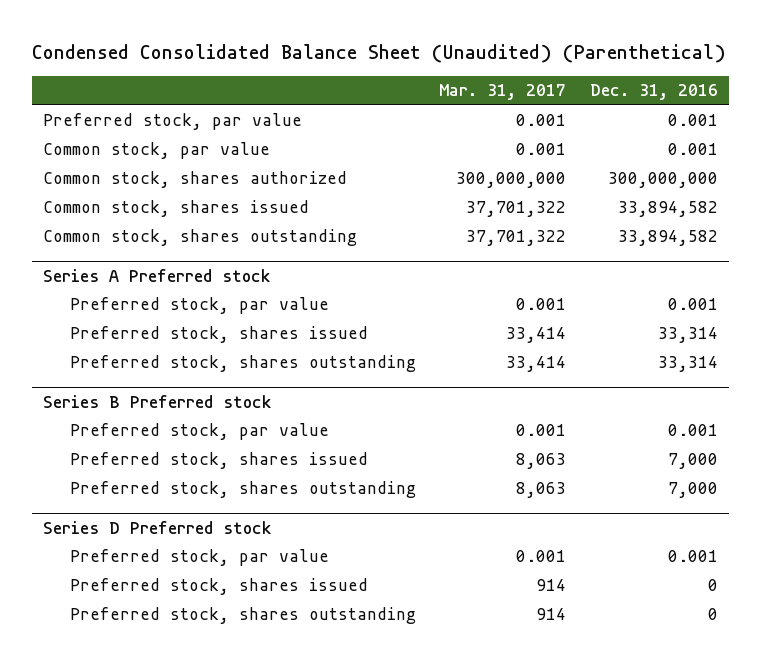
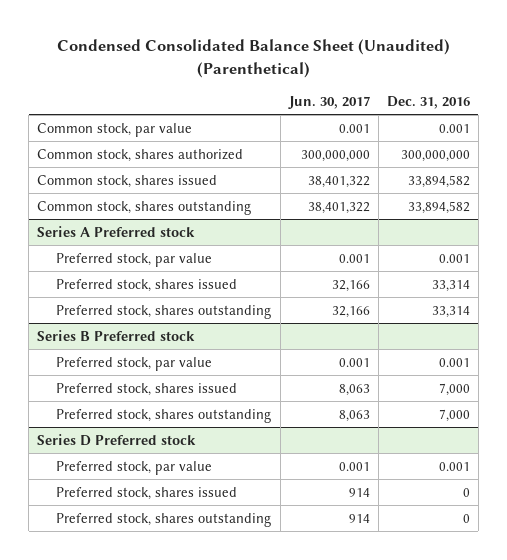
- | Mar. 31, 2017 | Dec. 31, 2016
+ | Jun. 30, 2017 | Dec. 31, 2016
- Preferred stock, par value | 0.001 | 0.001

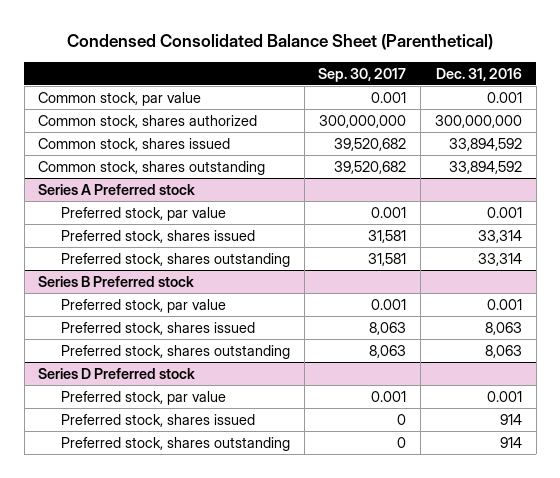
- Condensed Consolidated Balance Sheet (Unaudited) (Parenthetical)
+ Condensed Consolidated Balance Sheet (Parenthetical)
- | Jun. 30, 2017 | Dec. 31, 2016
+ | Sep. 30, 2017 | Dec. 31, 2016
- Common stock, shares issued | 38,401,322 | 33,894,582
- Common stock, shares outstanding | 38,401,322 | 33,894,582
+ Common stock, shares issued | 39,520,682 | 33,894,592
+ Common stock, shares outstanding | 39,520,682 | 33,894,592
@ Series B Preferred stock
- Preferred stock, shares issued | 8,063 | 7,000
- Preferred stock, shares outstanding | 8,063 | 7,000
+ Preferred stock, shares issued | 8,063 | 8,063
+ Preferred stock, shares outstanding | 8,063 | 8,063
@ Series D Preferred stock
- Preferred stock, shares issued | 914 | 0
- Preferred stock, shares outstanding | 914 | 0
+ Preferred stock, shares issued | 0 | 914
+ Preferred stock, shares outstanding | 0 | 914

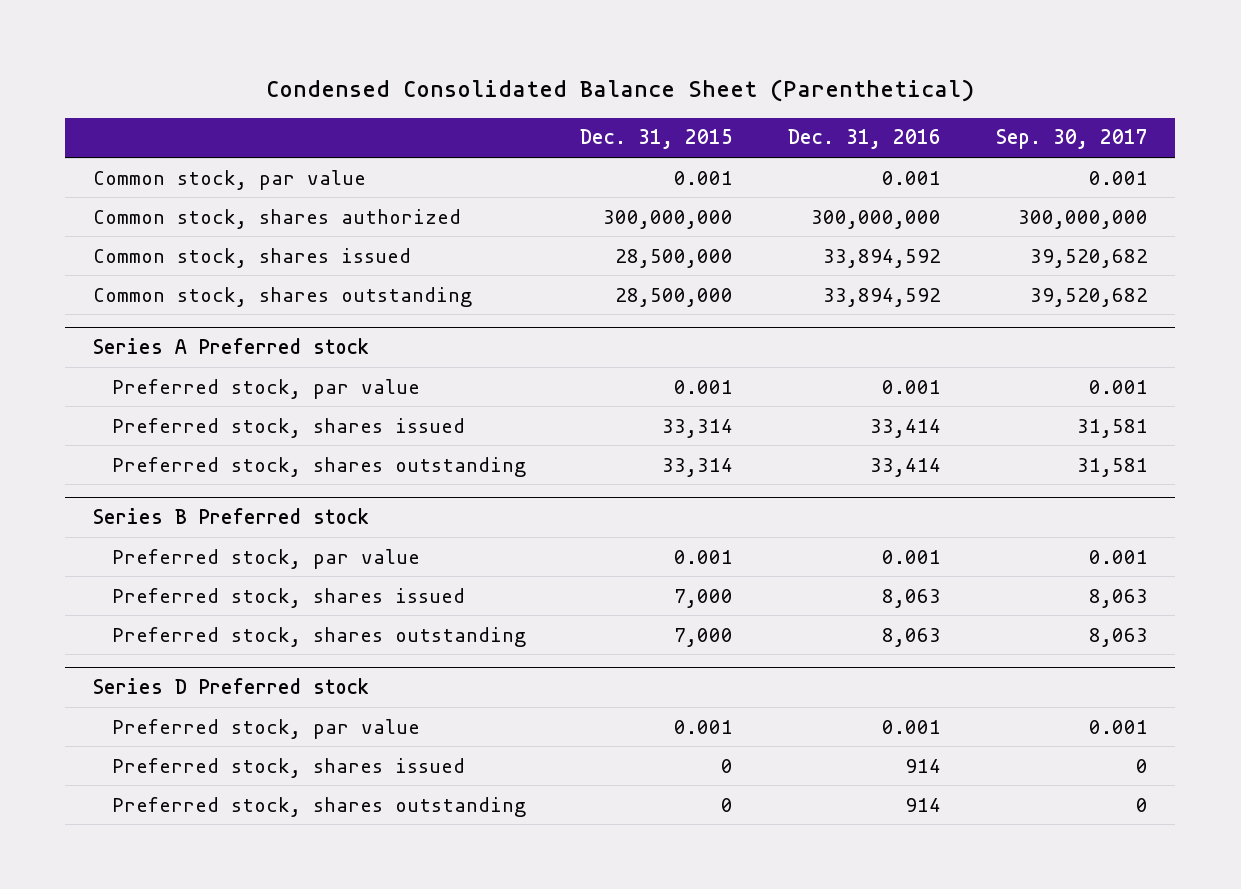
- | Sep. 30, 2017 | Dec. 31, 2016
+ | Dec. 31, 2015 | Dec. 31, 2016 | Sep. 30, 2017
@ Series A Preferred stock
- Preferred stock, shares issued | 31,581 | 33,314
- Preferred stock, shares outstanding | 31,581 | 33,314
+ Preferred stock, shares issued | 33,314 | 33,414 | 31,581
+ Preferred stock, shares outstanding | 33,314 | 33,414 | 31,581

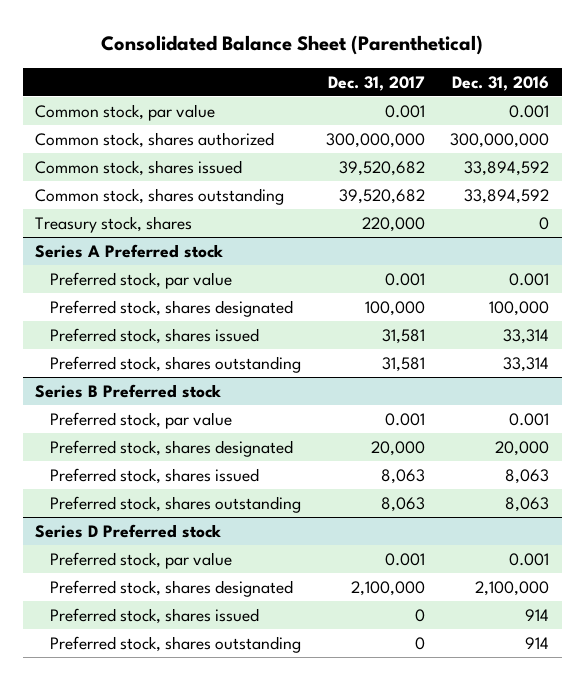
- Condensed Consolidated Balance Sheet (Parenthetical)
+ Consolidated Balance Sheet (Parenthetical)
- | Dec. 31, 2015 | Dec. 31, 2016 | Sep. 30, 2017
+ | Dec. 31, 2017 | Dec. 31, 2016
+ Treasury stock, shares | 220,000 | 0
@ Series A Preferred stock
- Preferred stock, shares issued | 33,314 | 33,414 | 31,581
- Preferred stock, shares outstanding | 33,314 | 33,414 | 31,581
+ Preferred stock, shares designated | 100,000 | 100,000
+ Preferred stock, shares issued | 31,581 | 33,314
+ Preferred stock, shares outstanding | 31,581 | 33,314
@ Series B Preferred stock
+ Preferred stock, shares designated | 20,000 | 20,000
@ Series D Preferred stock
+ Preferred stock, shares designated | 2,100,000 | 2,100,000

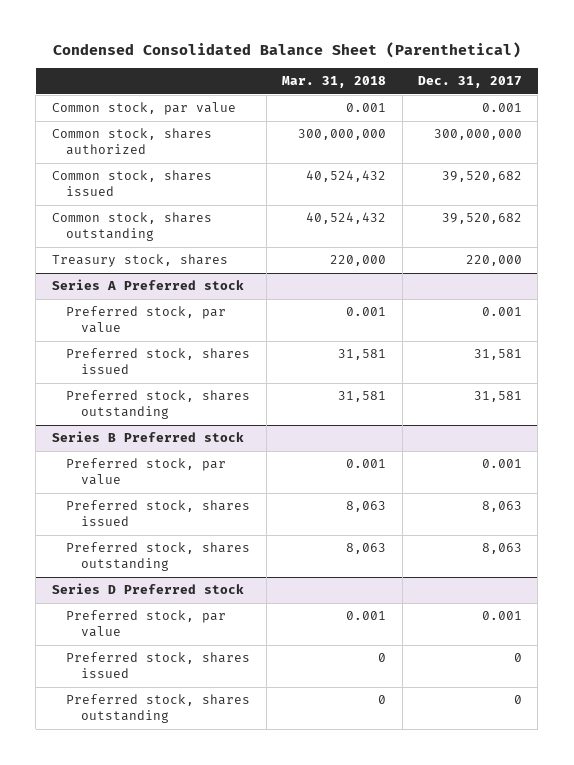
- Consolidated Balance Sheet (Parenthetical)
+ Condensed Consolidated Balance Sheet (Parenthetical)
- | Dec. 31, 2017 | Dec. 31, 2016
+ | Mar. 31, 2018 | Dec. 31, 2017
@ Series A Preferred stock
- Preferred stock, shares designated | 100,000 | 100,000
@ Series B Preferred stock
- Preferred stock, shares designated | 20,000 | 20,000
@ Series D Preferred stock
- Preferred stock, shares designated | 2,100,000 | 2,100,000

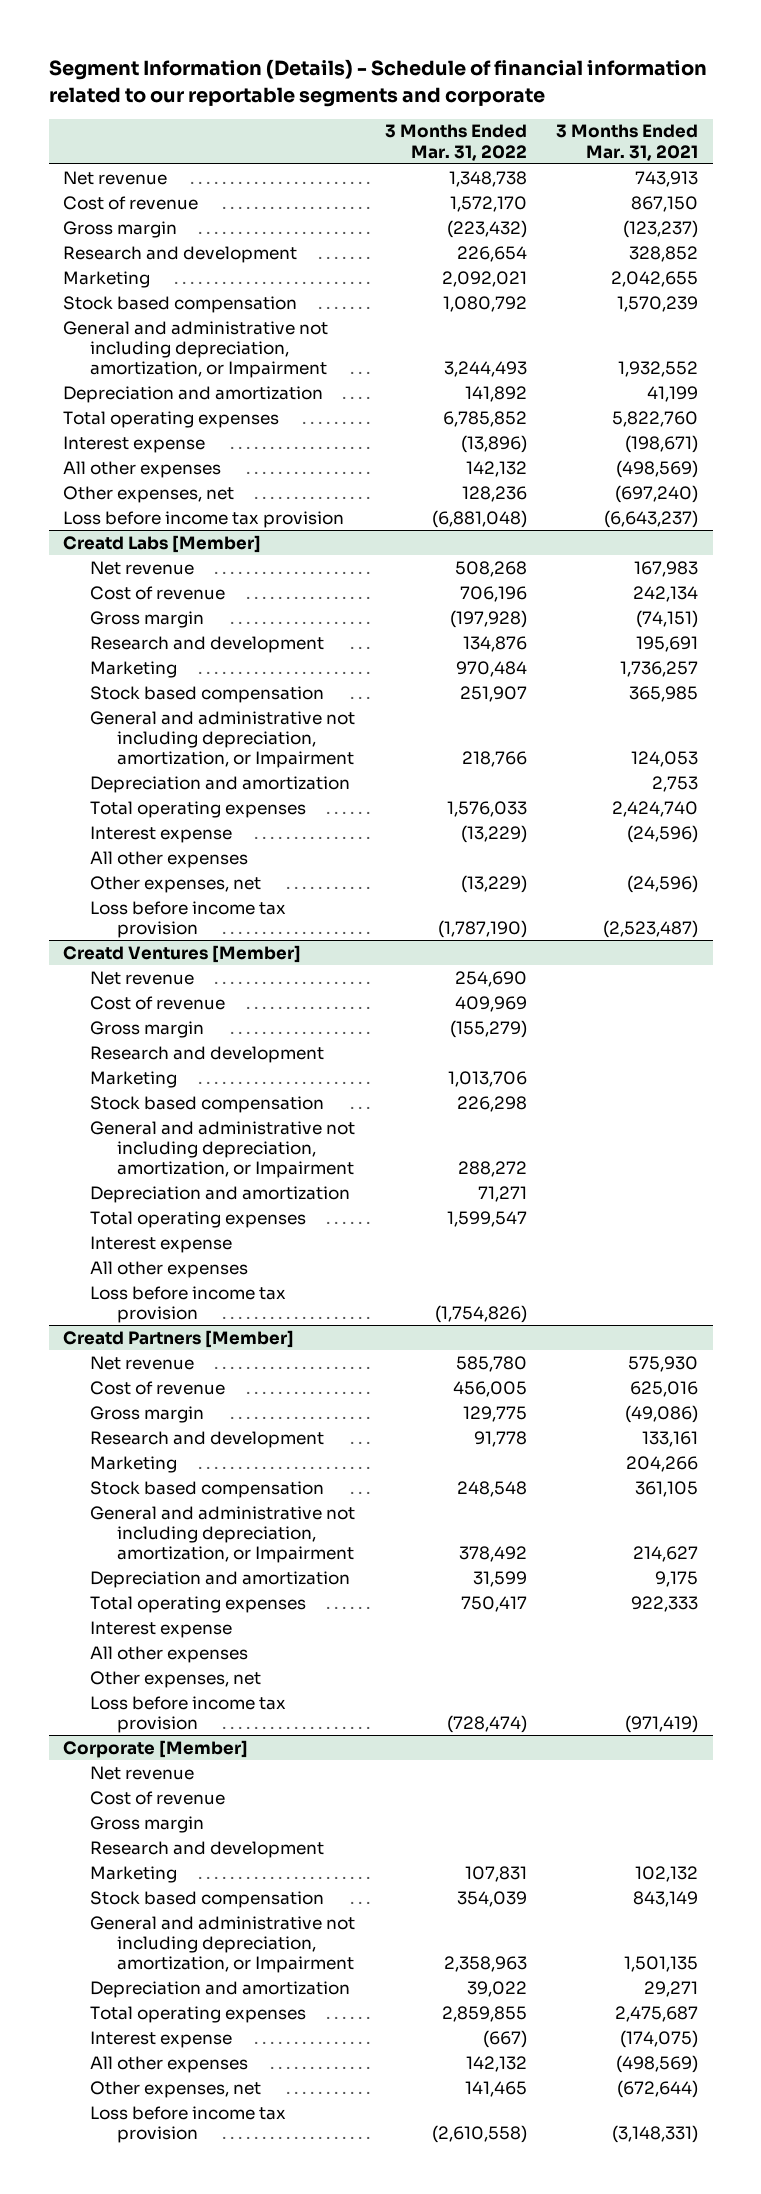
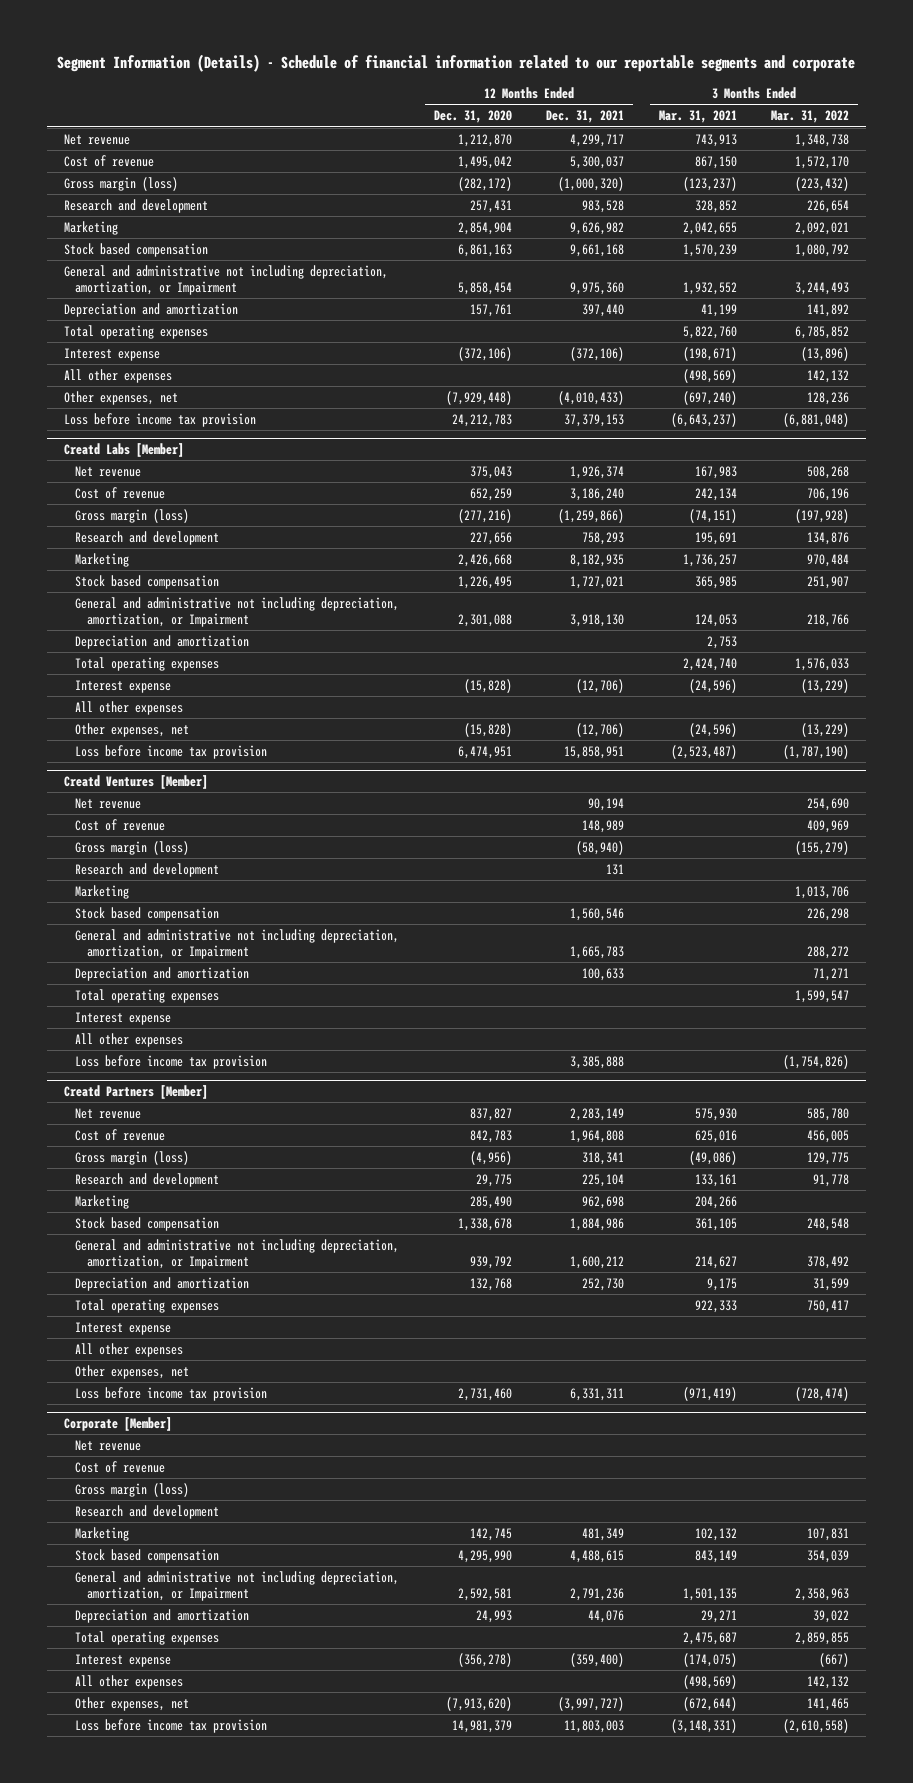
- | 3 Months Ended Mar. 31, 2022 | 3 Months Ended Mar. 31, 2021
+ | 12 Months Ended Dec. 31, 2020 | 12 Months Ended Dec. 31, 2021 | 3 Months Ended Mar. 31, 2021 | 3 Months Ended Mar. 31, 2022
- Gross margin | (223,432) | (123,237)
+ Gross margin (loss) | (282,172) | (1,000,320) | (123,237) | (223,432)
@ Creatd Labs [Member]
- Gross margin | (197,928) | (74,151)
+ Gross margin (loss) | (277,216) | (1,259,866) | (74,151) | (197,928)
@ Creatd Ventures [Member]
- Gross margin | (155,279) |
+ Gross margin (loss) | | (58,940) | | (155,279)
@ Creatd Partners [Member]
- Gross margin | 129,775 | (49,086)
+ Gross margin (loss) | (4,956) | 318,341 | (49,086) | 129,775
@ Corporate [Member]
- Gross margin
+ Gross margin (loss)

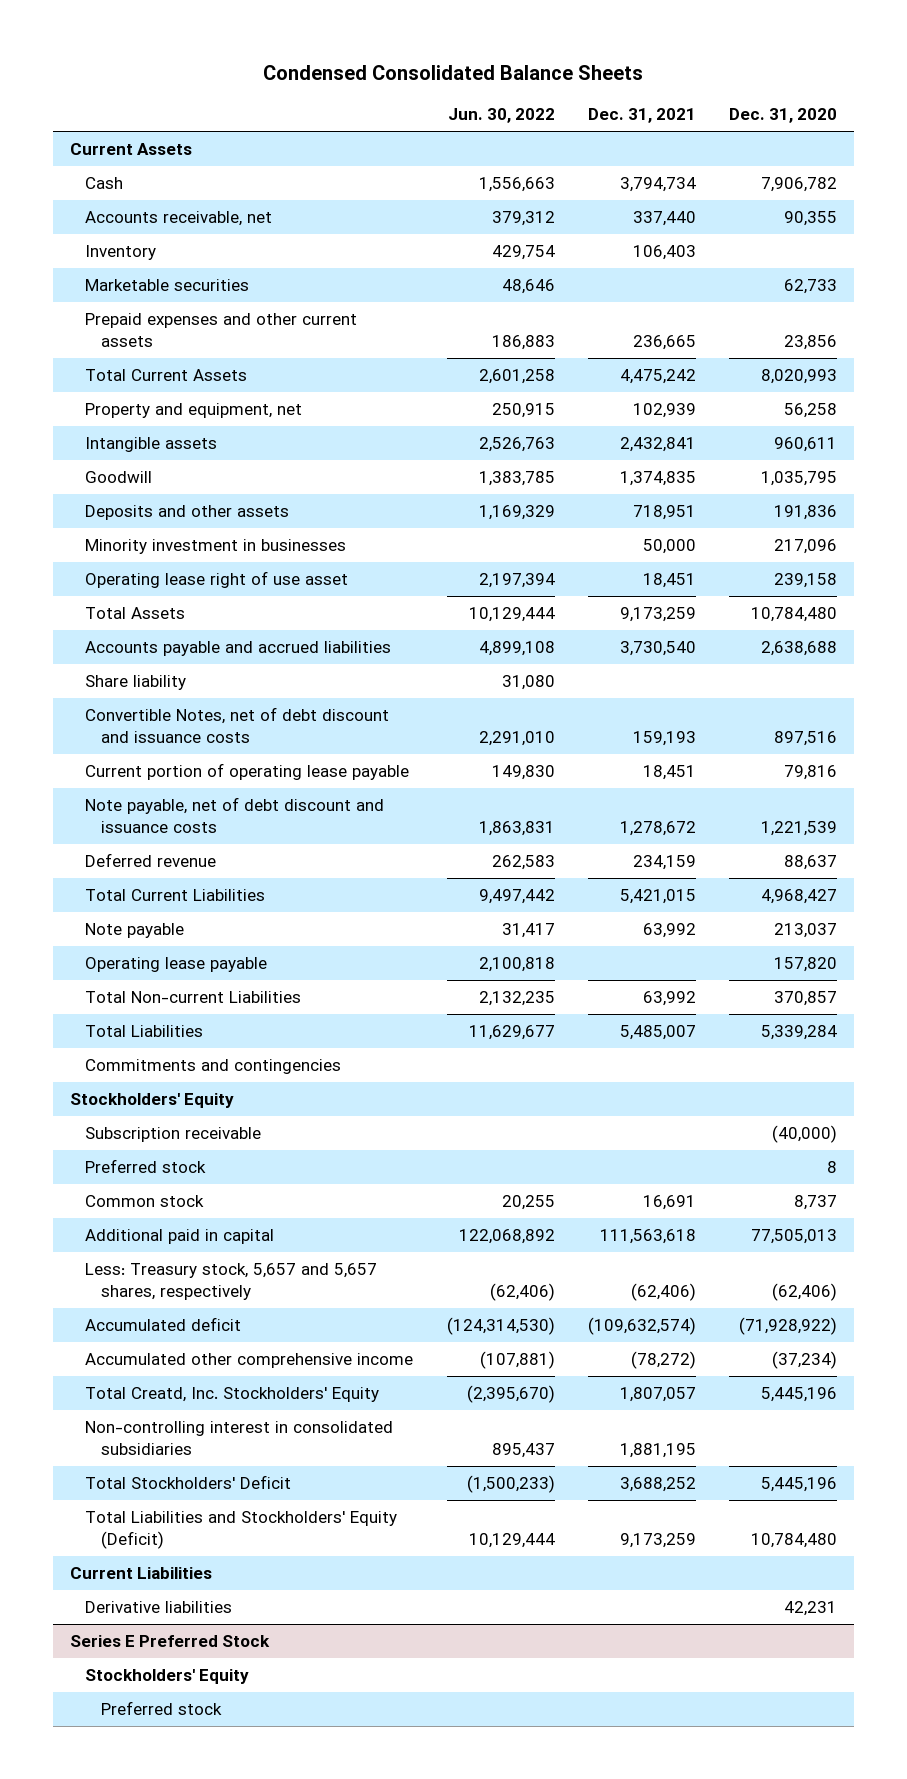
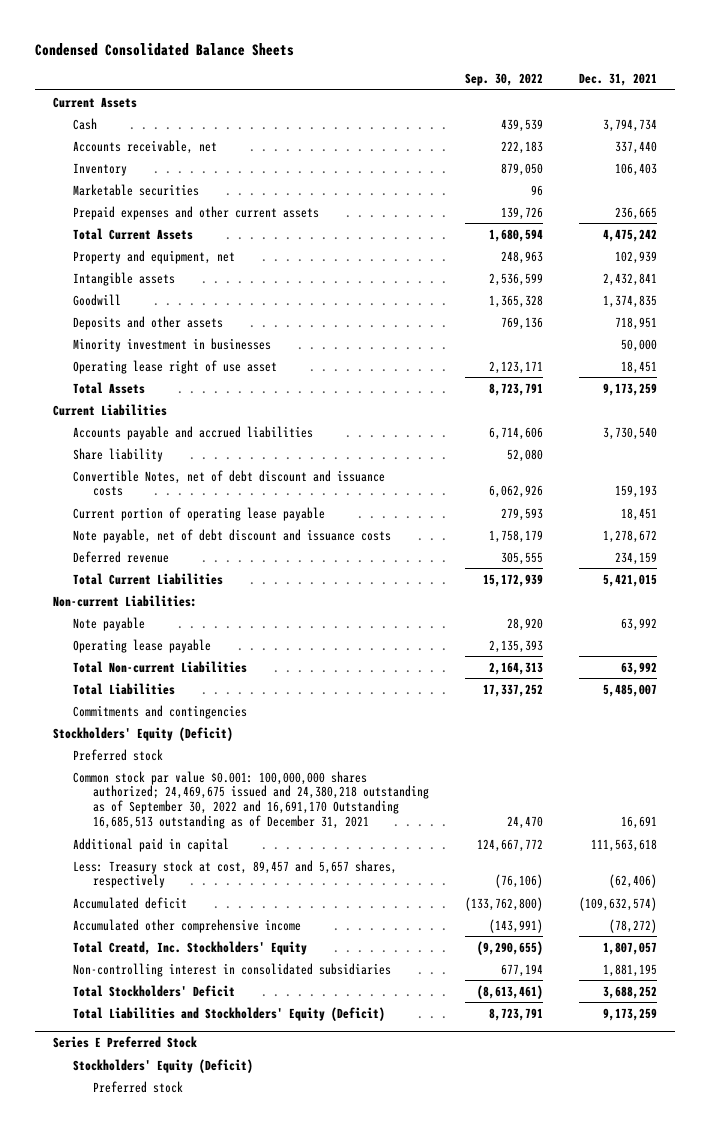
- | Jun. 30, 2022 | Dec. 31, 2021 | Dec. 31, 2020
+ | Sep. 30, 2022 | Dec. 31, 2021
moved up: Current Liabilities
+ Non-current Liabilities:
- Stockholders' Equity
- Subscription receivable | | | (40,000)
+ Stockholders' Equity (Deficit)
- Common stock | 20,255 | 16,691 | 8,737
+ Common stock par value $0.001: 100,000,000 shares authorized; 24,469,675 issued and 24,380,218 outstanding as of September 30, 2022 and 16,691,170 Outstanding 16,685,513 outstanding as of December 31, 2021 | 24,470 | 16,691
- Less: Treasury stock, 5,657 and 5,657 shares, respectively | (62,406) | (62,406) | (62,406)
+ Less: Treasury stock at cost, 89,457 and 5,657 shares, respectively | (76,106) | (62,406)
- Derivative liabilities | | | 42,231
@ Series E Preferred Stock
- Stockholders' Equity
+ Stockholders' Equity (Deficit)

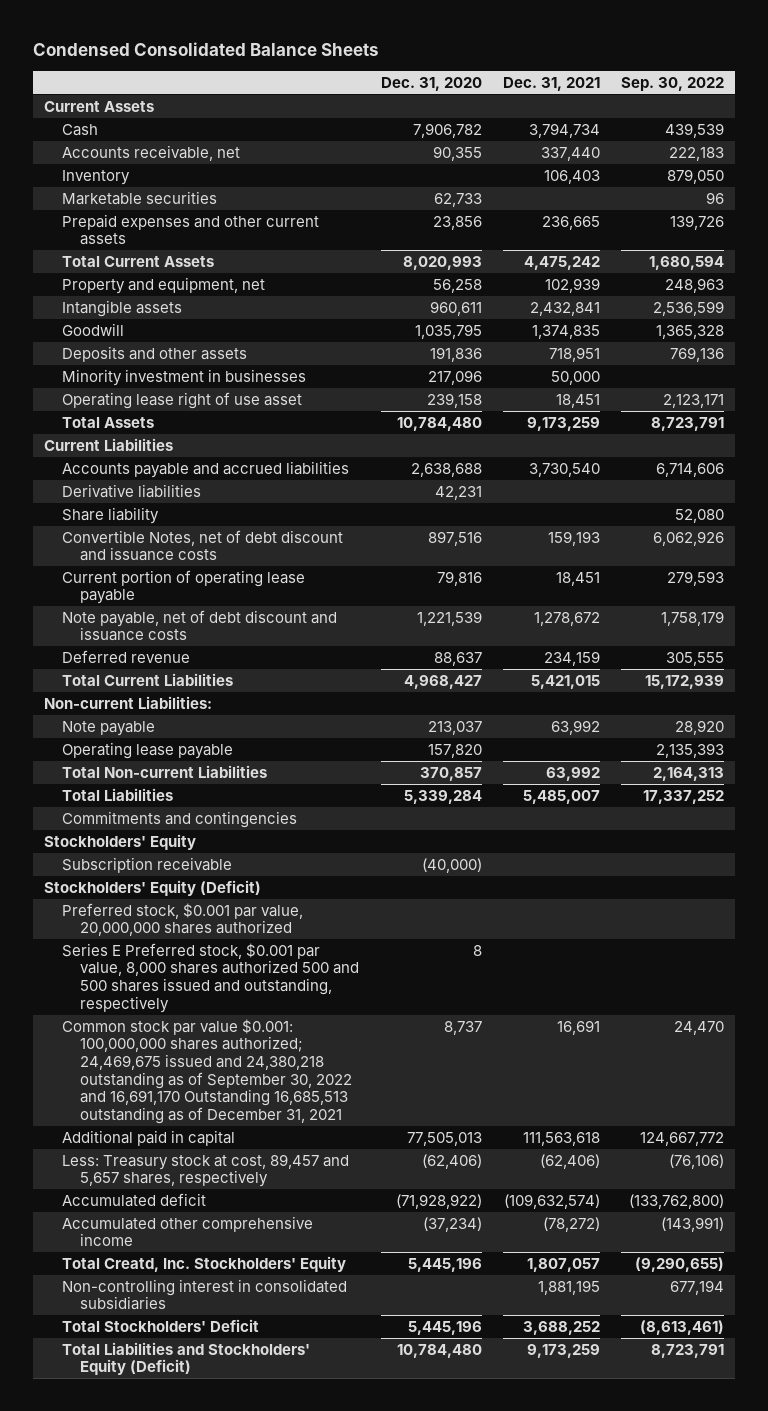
- | Sep. 30, 2022 | Dec. 31, 2021
+ | Dec. 31, 2020 | Dec. 31, 2021 | Sep. 30, 2022
+ Derivative liabilities | 42,231 | |
+ Stockholders' Equity
+ Subscription receivable | (40,000) | |
- Preferred stock
+ Preferred stock, $0.001 par value, 20,000,000 shares authorized
+ Series E Preferred stock, $0.001 par value, 8,000 shares authorized 500 and 500 shares issued and outstanding, respectively | 8 | |
- Series E Preferred Stock
- Stockholders' Equity (Deficit)
- Preferred stock

